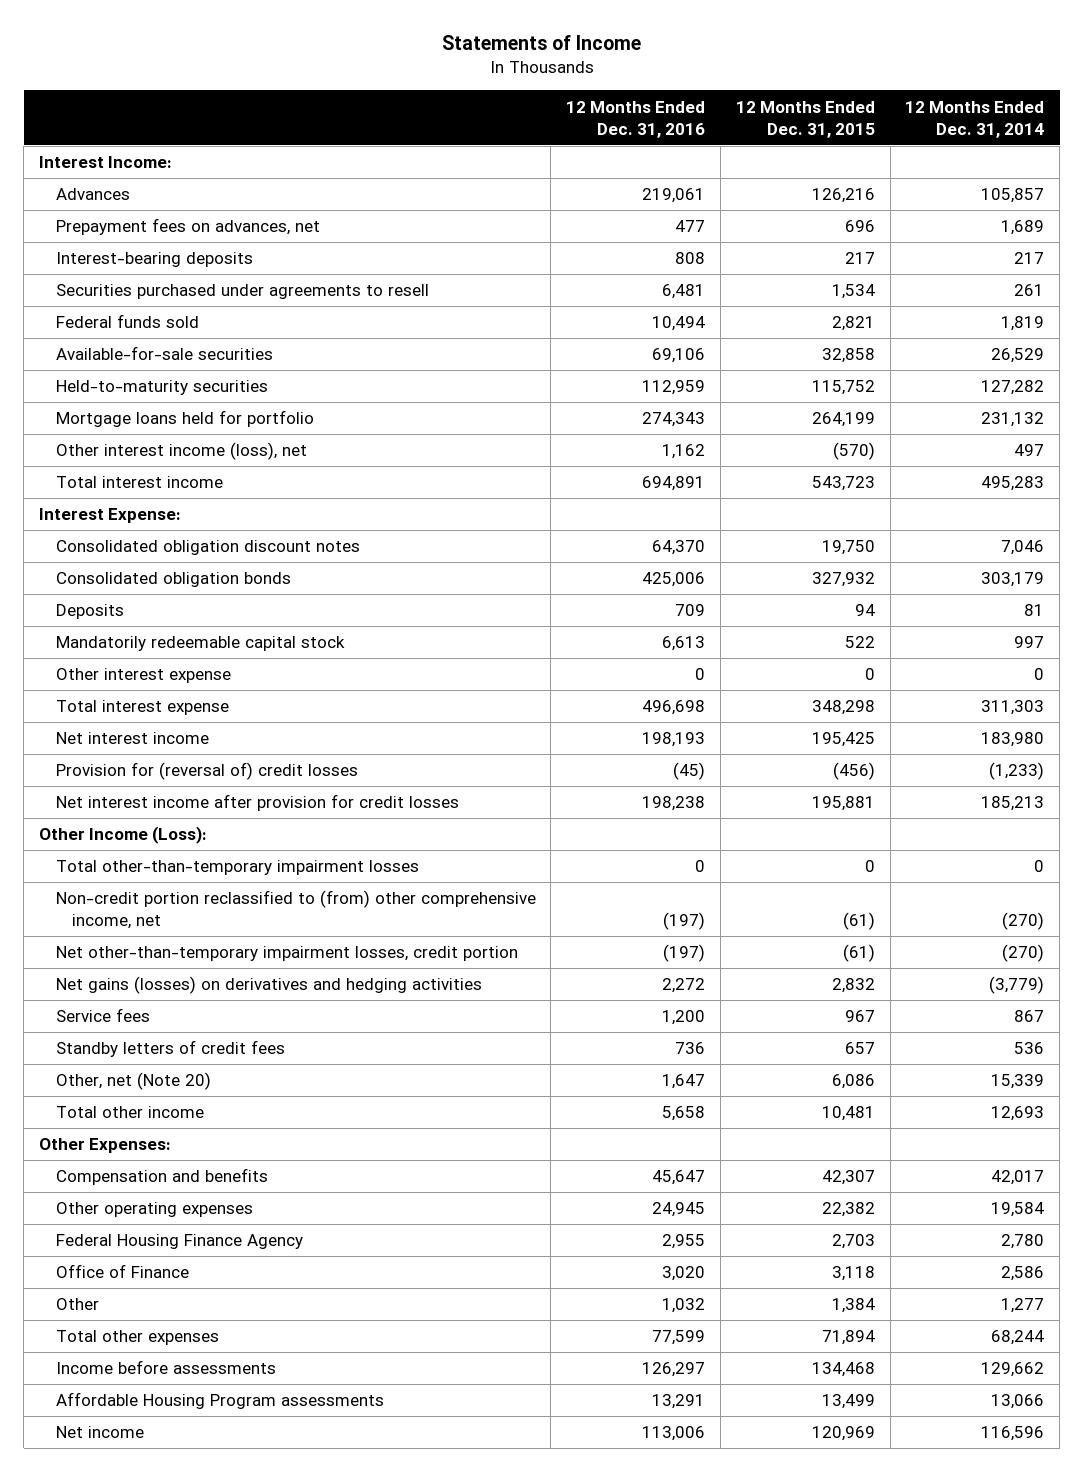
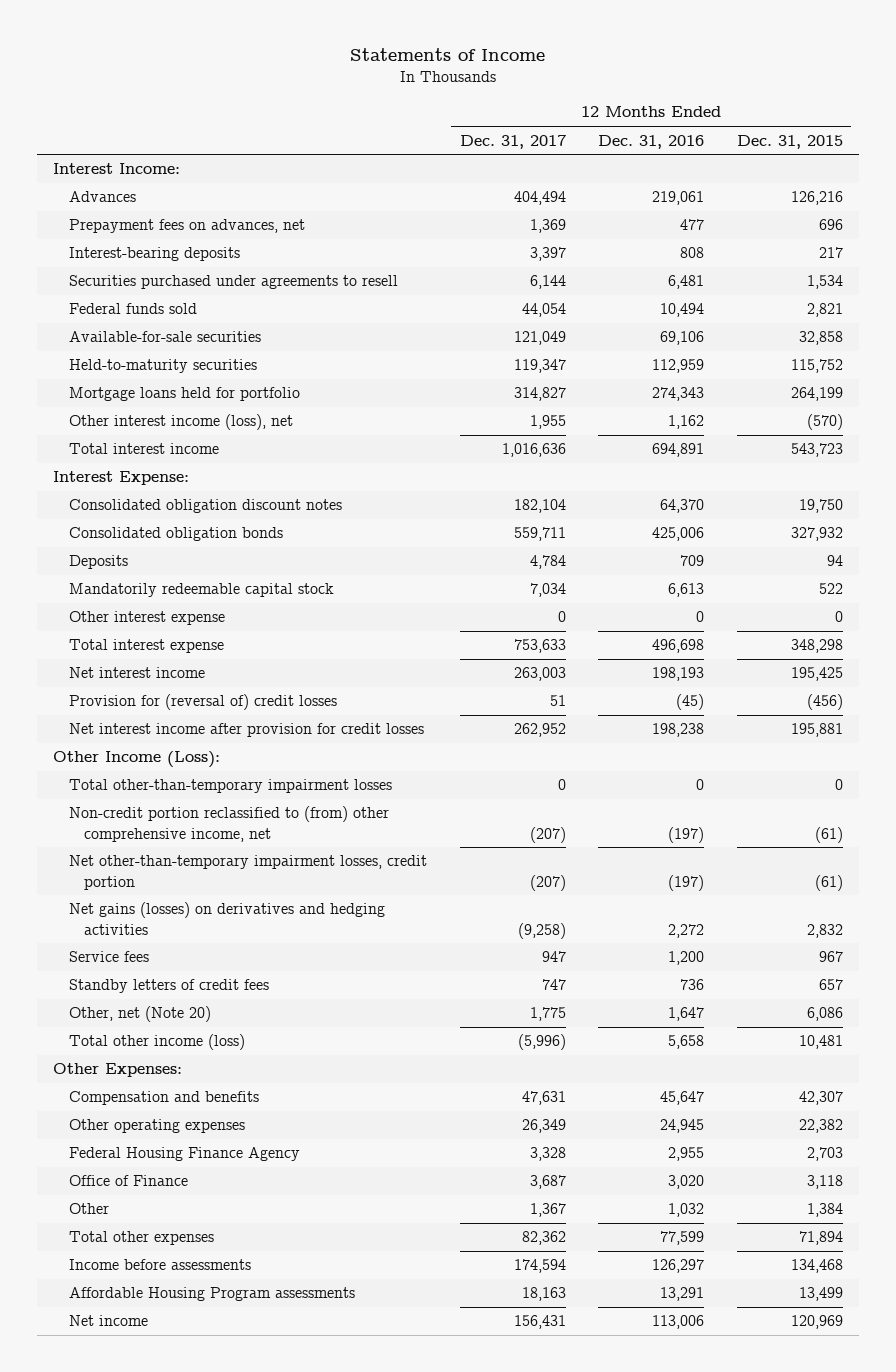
- | 12 Months Ended Dec. 31, 2016 | 12 Months Ended Dec. 31, 2015 | 12 Months Ended Dec. 31, 2014
+ | 12 Months Ended Dec. 31, 2017 | 12 Months Ended Dec. 31, 2016 | 12 Months Ended Dec. 31, 2015
- Total other income | 5,658 | 10,481 | 12,693
+ Total other income (loss) | (5,996) | 5,658 | 10,481

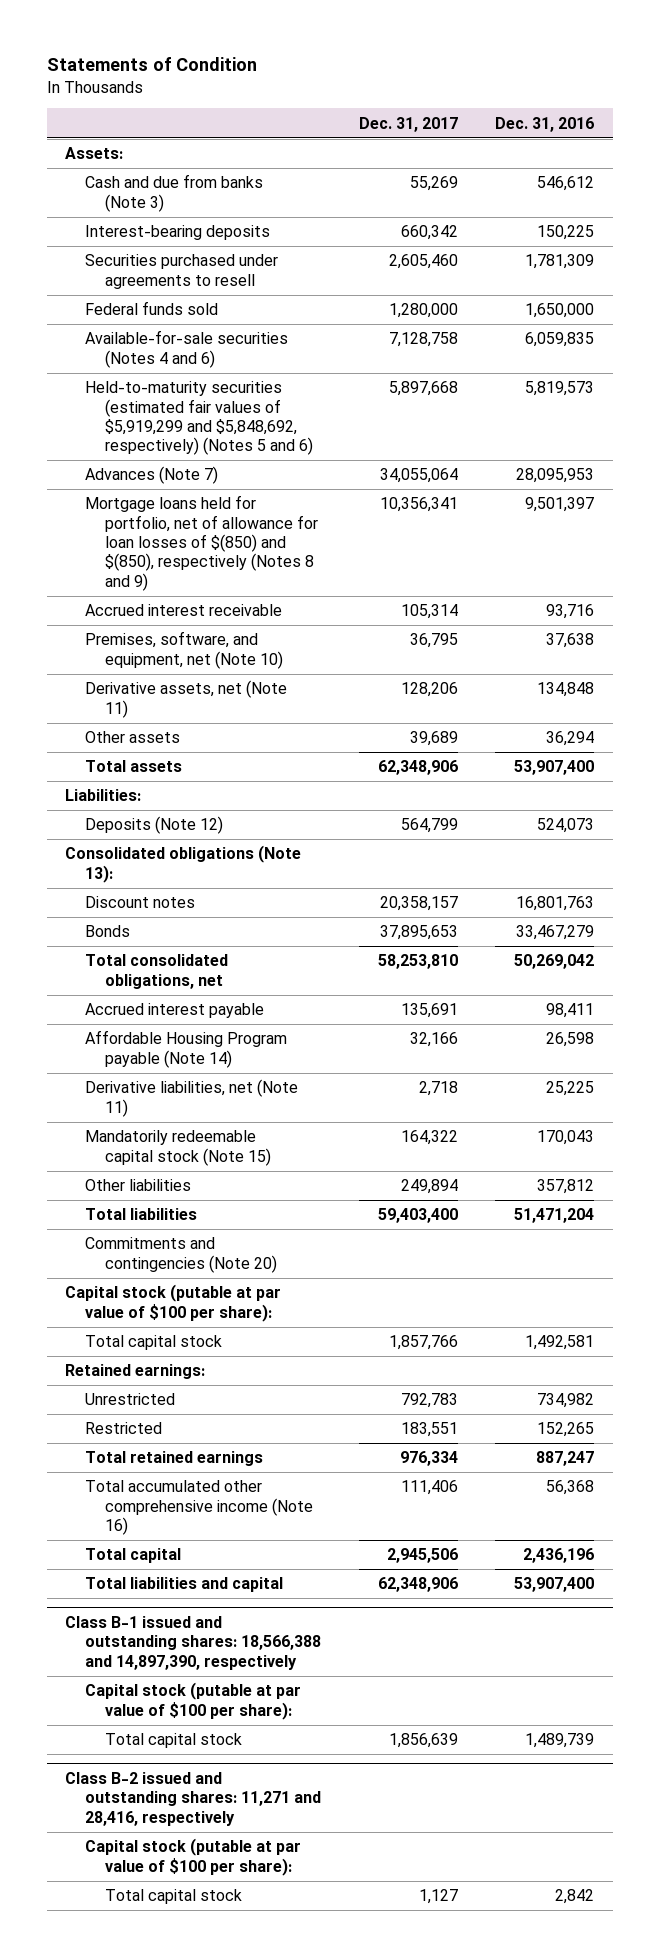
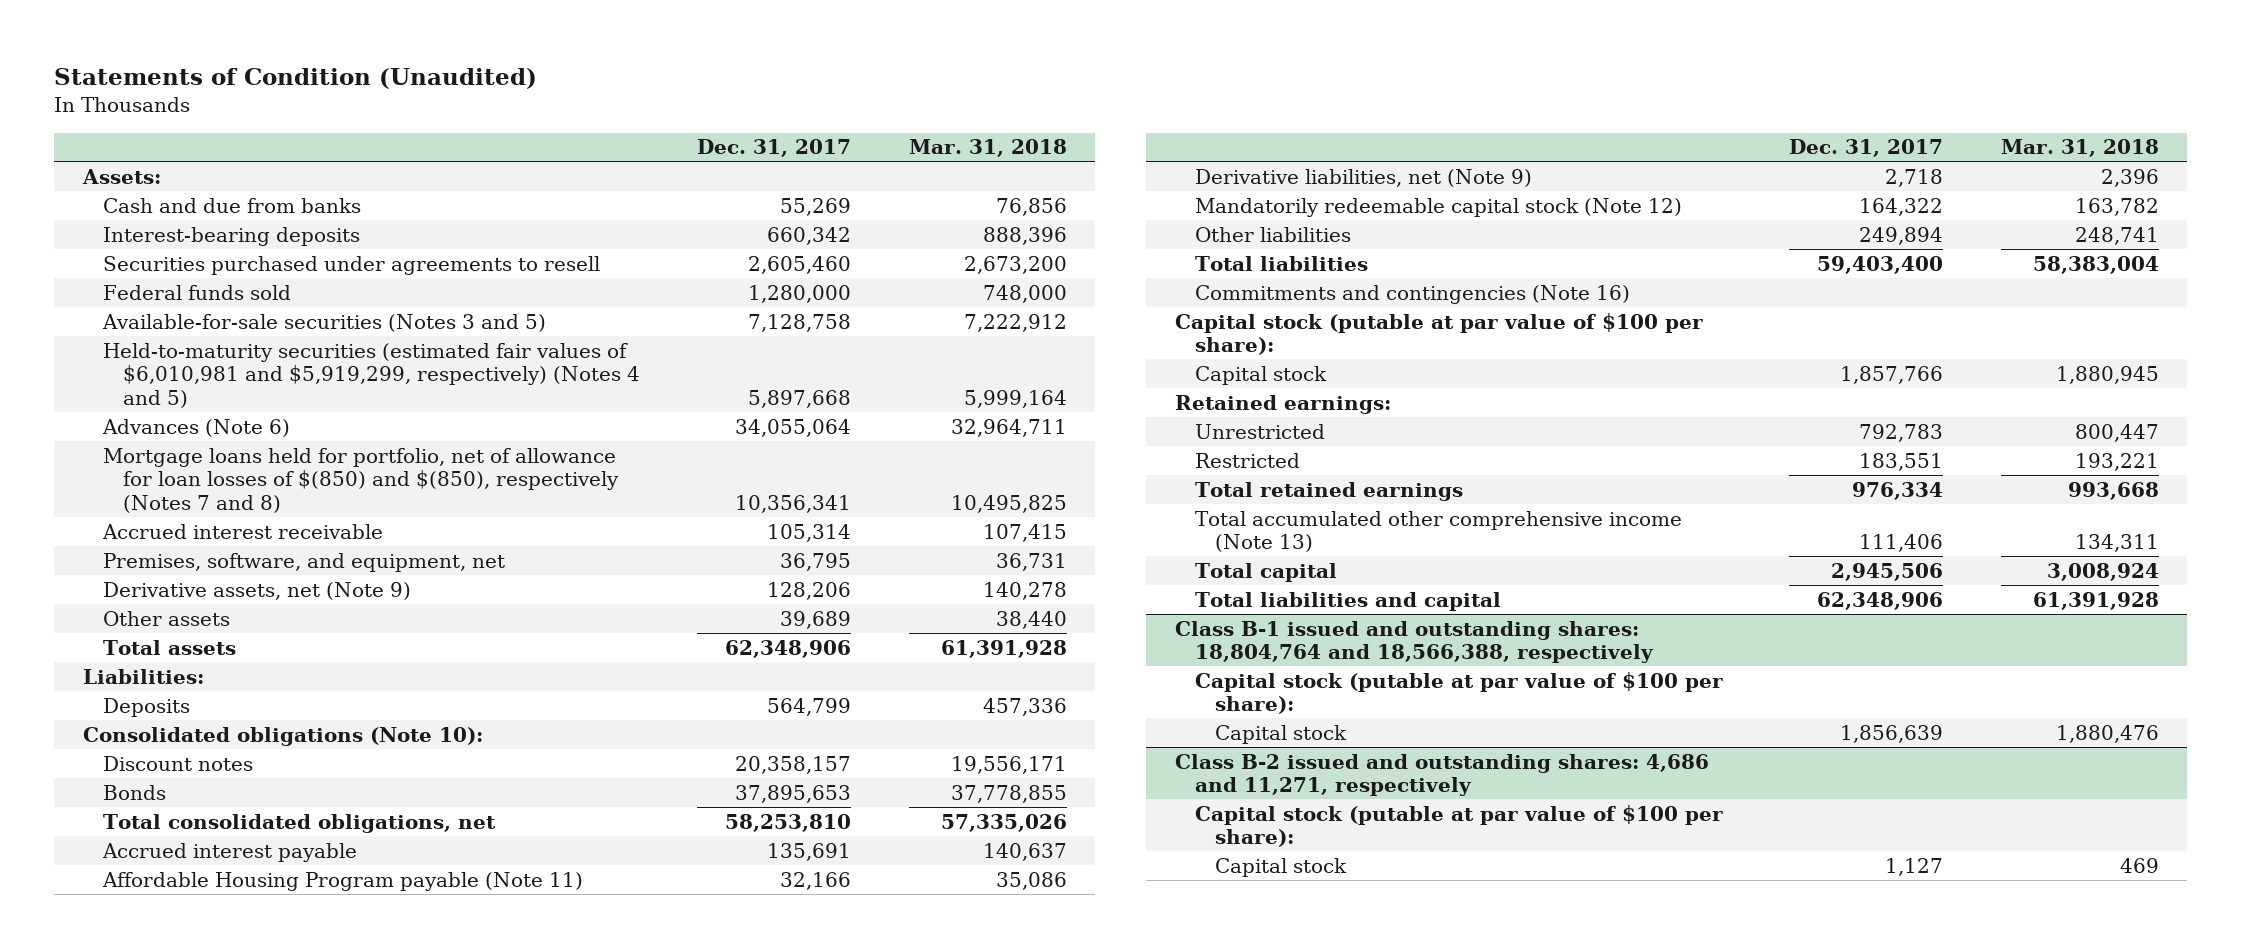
- Statements of Condition
+ Statements of Condition (Unaudited)
- | Dec. 31, 2017 | Dec. 31, 2016
+ | Dec. 31, 2017 | Mar. 31, 2018
- Cash and due from banks (Note 3) | 55,269 | 546,612
+ Cash and due from banks | 55,269 | 76,856
- Available-for-sale securities (Notes 4 and 6) | 7,128,758 | 6,059,835
- Held-to-maturity securities (estimated fair values of $5,919,299 and $5,848,692, respectively) (Notes 5 and 6) | 5,897,668 | 5,819,573
- Advances (Note 7) | 34,055,064 | 28,095,953
- Mortgage loans held for portfolio, net of allowance for loan losses of $(850) and $(850), respectively (Notes 8 and 9) | 10,356,341 | 9,501,397
+ Available-for-sale securities (Notes 3 and 5) | 7,128,758 | 7,222,912
+ Held-to-maturity securities (estimated fair values of $6,010,981 and $5,919,299, respectively) (Notes 4 and 5) | 5,897,668 | 5,999,164
+ Advances (Note 6) | 34,055,064 | 32,964,711
+ Mortgage loans held for portfolio, net of allowance for loan losses of $(850) and $(850), respectively (Notes 7 and 8) | 10,356,341 | 10,495,825
- Premises, software, and equipment, net (Note 10) | 36,795 | 37,638
- Derivative assets, net (Note 11) | 128,206 | 134,848
+ Premises, software, and equipment, net | 36,795 | 36,731
+ Derivative assets, net (Note 9) | 128,206 | 140,278
- Deposits (Note 12) | 564,799 | 524,073
- Consolidated obligations (Note 13):
+ Deposits | 564,799 | 457,336
+ Consolidated obligations (Note 10):
- Affordable Housing Program payable (Note 14) | 32,166 | 26,598
- Derivative liabilities, net (Note 11) | 2,718 | 25,225
- Mandatorily redeemable capital stock (Note 15) | 164,322 | 170,043
+ Affordable Housing Program payable (Note 11) | 32,166 | 35,086
+ Derivative liabilities, net (Note 9) | 2,718 | 2,396
+ Mandatorily redeemable capital stock (Note 12) | 164,322 | 163,782
- Commitments and contingencies (Note 20)
+ Commitments and contingencies (Note 16)
- Total capital stock | 1,857,766 | 1,492,581
+ Capital stock | 1,857,766 | 1,880,945
- Total accumulated other comprehensive income (Note 16) | 111,406 | 56,368
+ Total accumulated other comprehensive income (Note 13) | 111,406 | 134,311
- Class B-1 issued and outstanding shares: 18,566,388 and 14,897,390, respectively
+ Class B-1 issued and outstanding shares: 18,804,764 and 18,566,388, respectively
- Total capital stock | 1,856,639 | 1,489,739
- Class B-2 issued and outstanding shares: 11,271 and 28,416, respectively
+ Capital stock | 1,856,639 | 1,880,476
+ Class B-2 issued and outstanding shares: 4,686 and 11,271, respectively
- Total capital stock | 1,127 | 2,842
+ Capital stock | 1,127 | 469

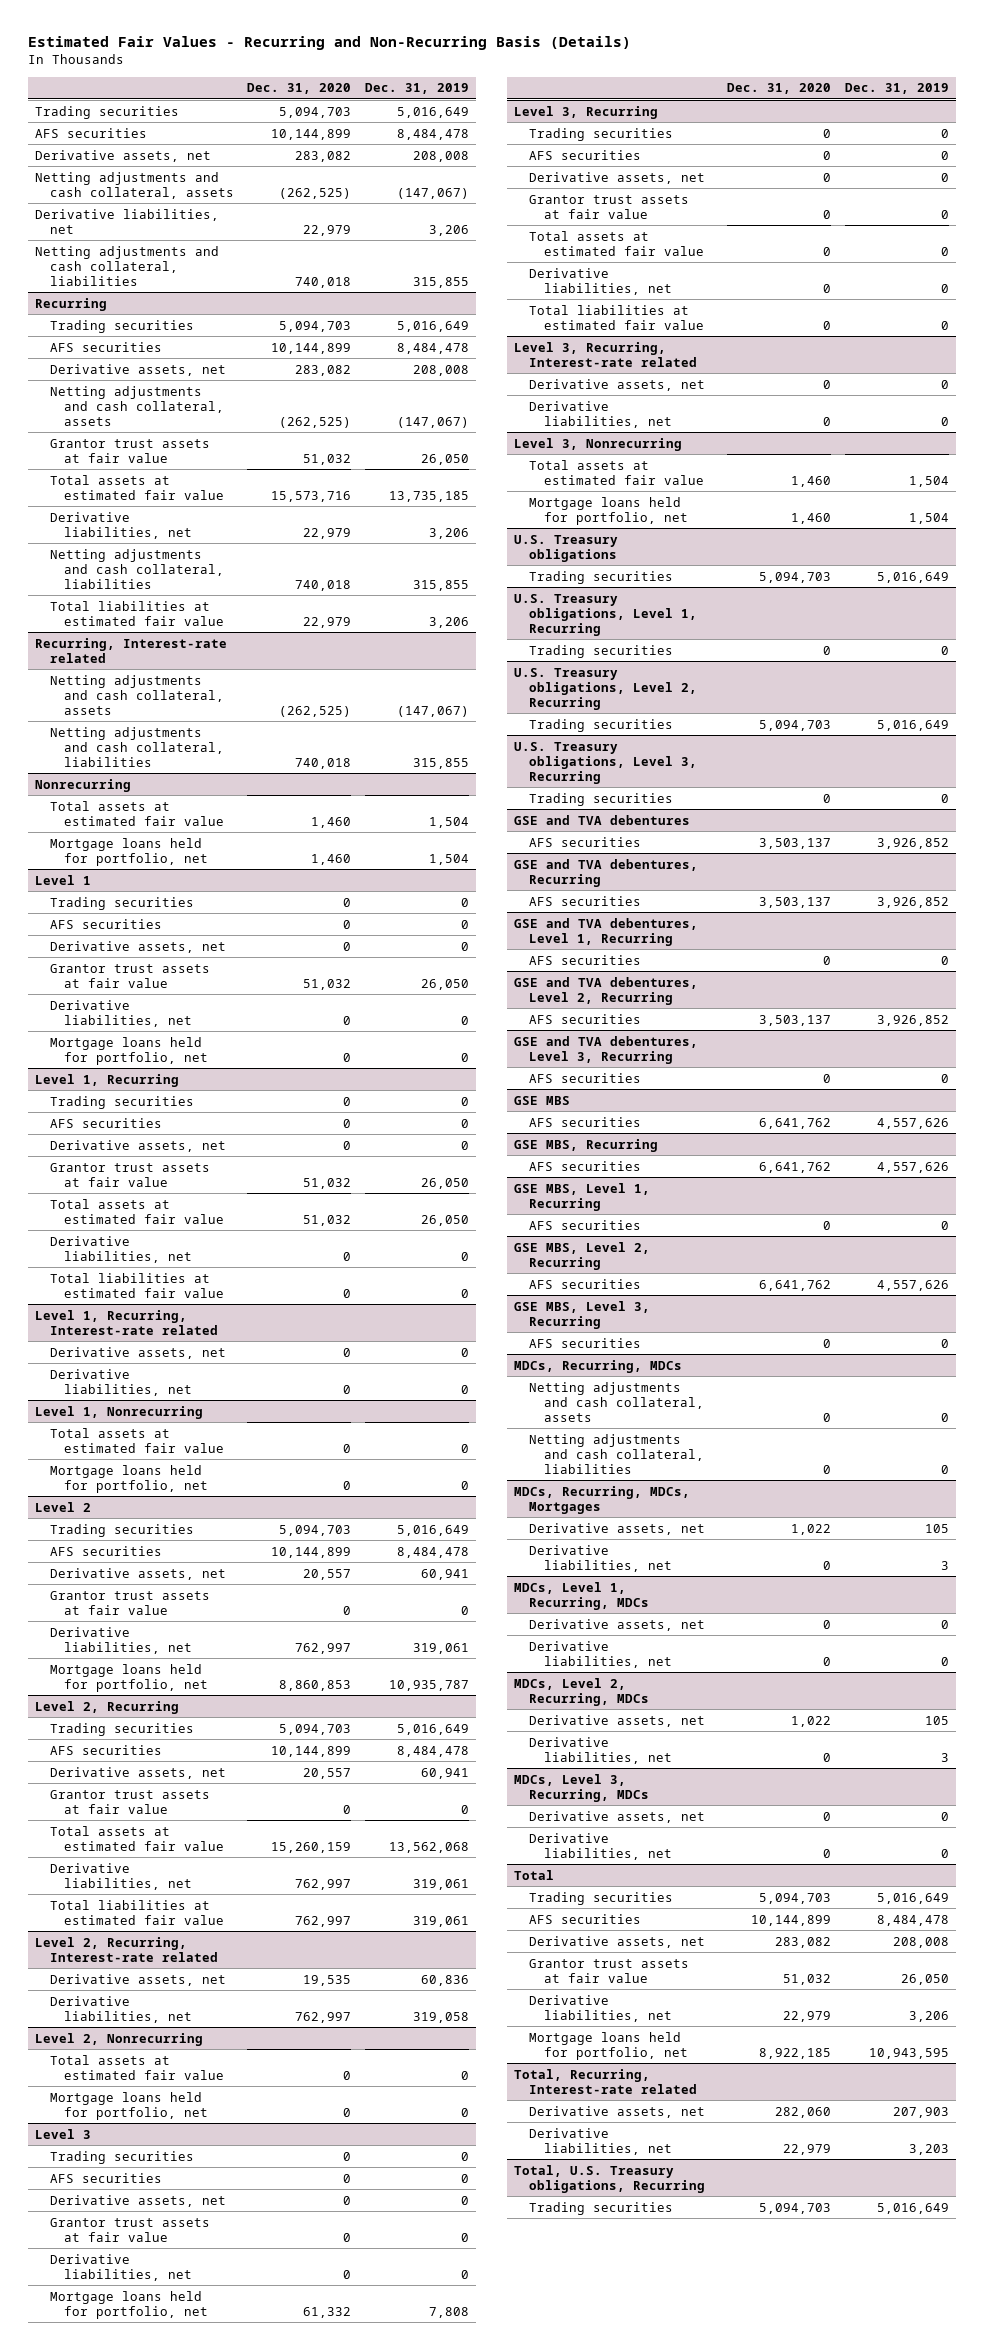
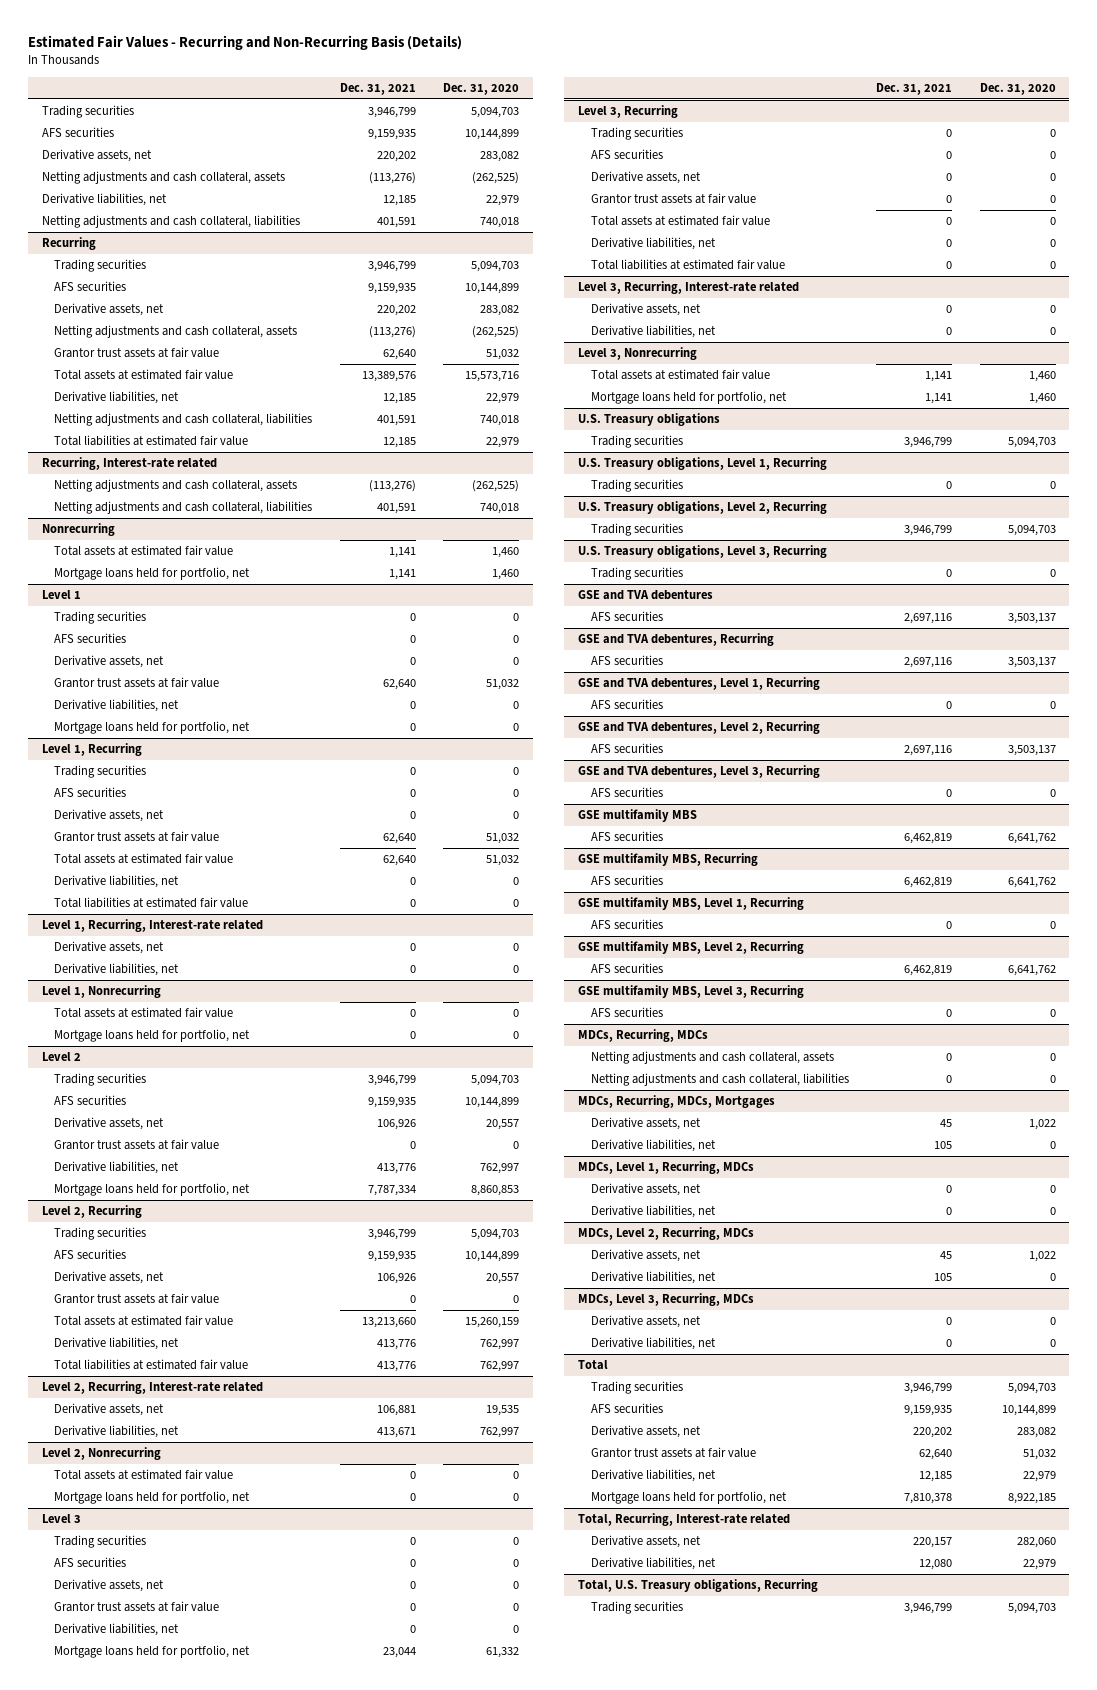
- | Dec. 31, 2020 | Dec. 31, 2019
+ | Dec. 31, 2021 | Dec. 31, 2020
- GSE MBS
+ GSE multifamily MBS
- GSE MBS, Recurring
+ GSE multifamily MBS, Recurring
- GSE MBS, Level 1, Recurring
+ GSE multifamily MBS, Level 1, Recurring
- GSE MBS, Level 2, Recurring
+ GSE multifamily MBS, Level 2, Recurring
- GSE MBS, Level 3, Recurring
+ GSE multifamily MBS, Level 3, Recurring

